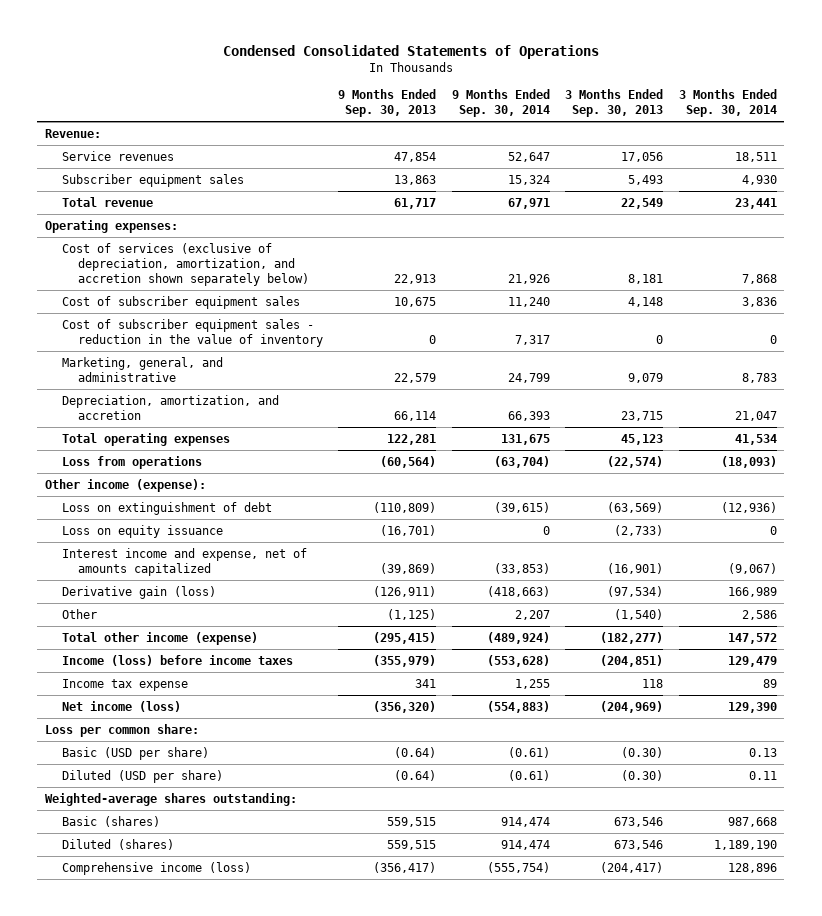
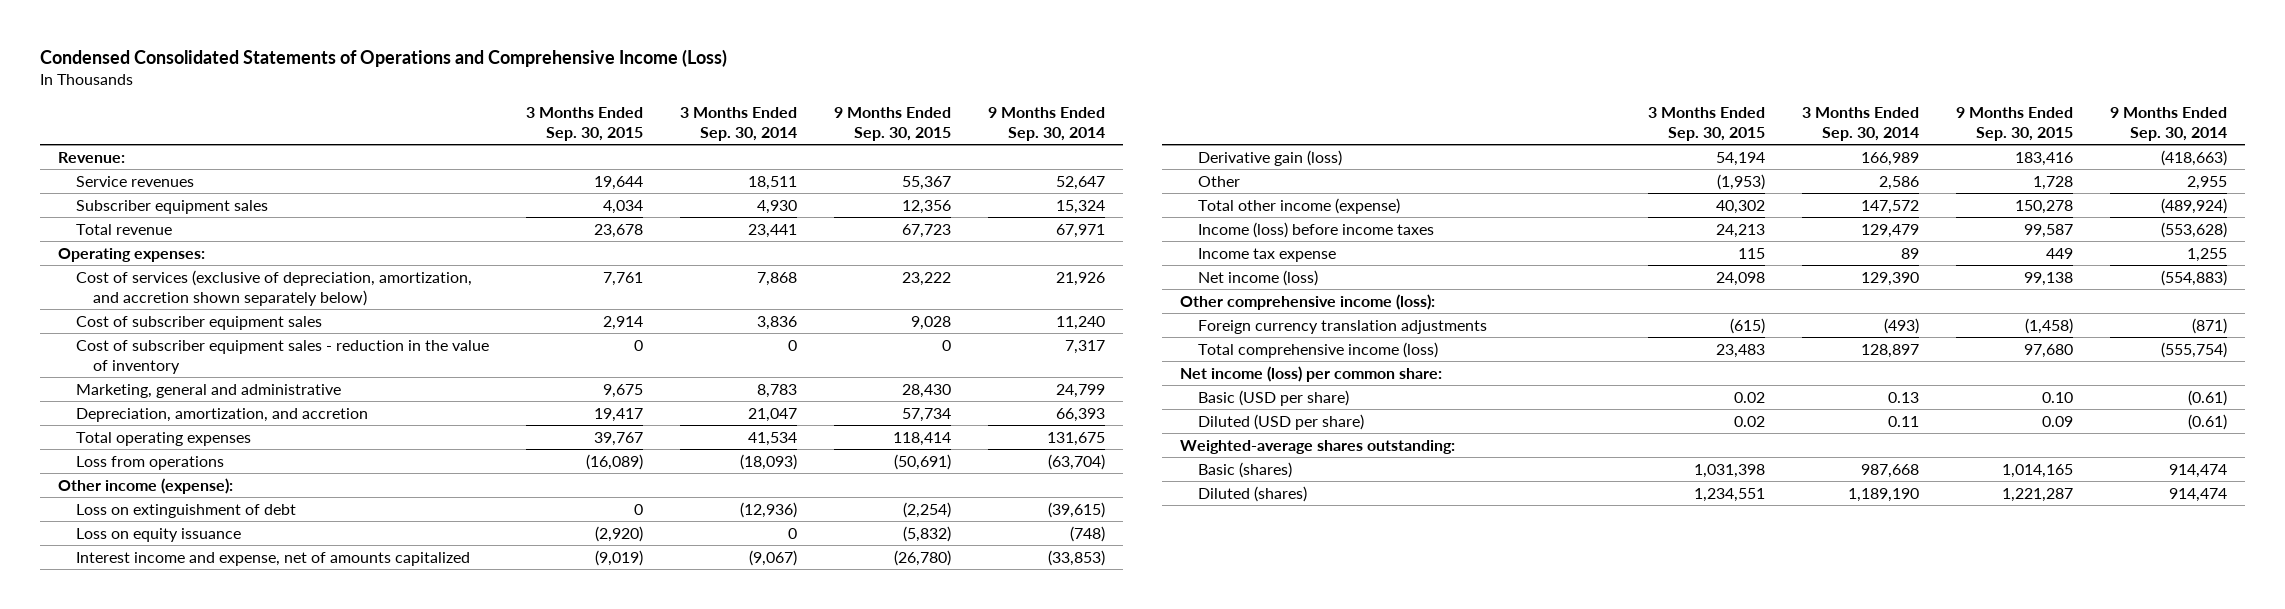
- Condensed Consolidated Statements of Operations
+ Condensed Consolidated Statements of Operations and Comprehensive Income (Loss)
- | 9 Months Ended Sep. 30, 2013 | 9 Months Ended Sep. 30, 2014 | 3 Months Ended Sep. 30, 2013 | 3 Months Ended Sep. 30, 2014
+ | 3 Months Ended Sep. 30, 2015 | 3 Months Ended Sep. 30, 2014 | 9 Months Ended Sep. 30, 2015 | 9 Months Ended Sep. 30, 2014
- Marketing, general, and administrative | 22,579 | 24,799 | 9,079 | 8,783
+ Marketing, general and administrative | 9,675 | 8,783 | 28,430 | 24,799
- Loss on equity issuance | (16,701) | 0 | (2,733) | 0
+ Loss on equity issuance | (2,920) | 0 | (5,832) | (748)
- Other | (1,125) | 2,207 | (1,540) | 2,586
+ Other | (1,953) | 2,586 | 1,728 | 2,955
- Loss per common share:
+ Other comprehensive income (loss):
+ Foreign currency translation adjustments | (615) | (493) | (1,458) | (871)
+ Total comprehensive income (loss) | 23,483 | 128,897 | 97,680 | (555,754)
+ Net income (loss) per common share:
- Comprehensive income (loss) | (356,417) | (555,754) | (204,417) | 128,896

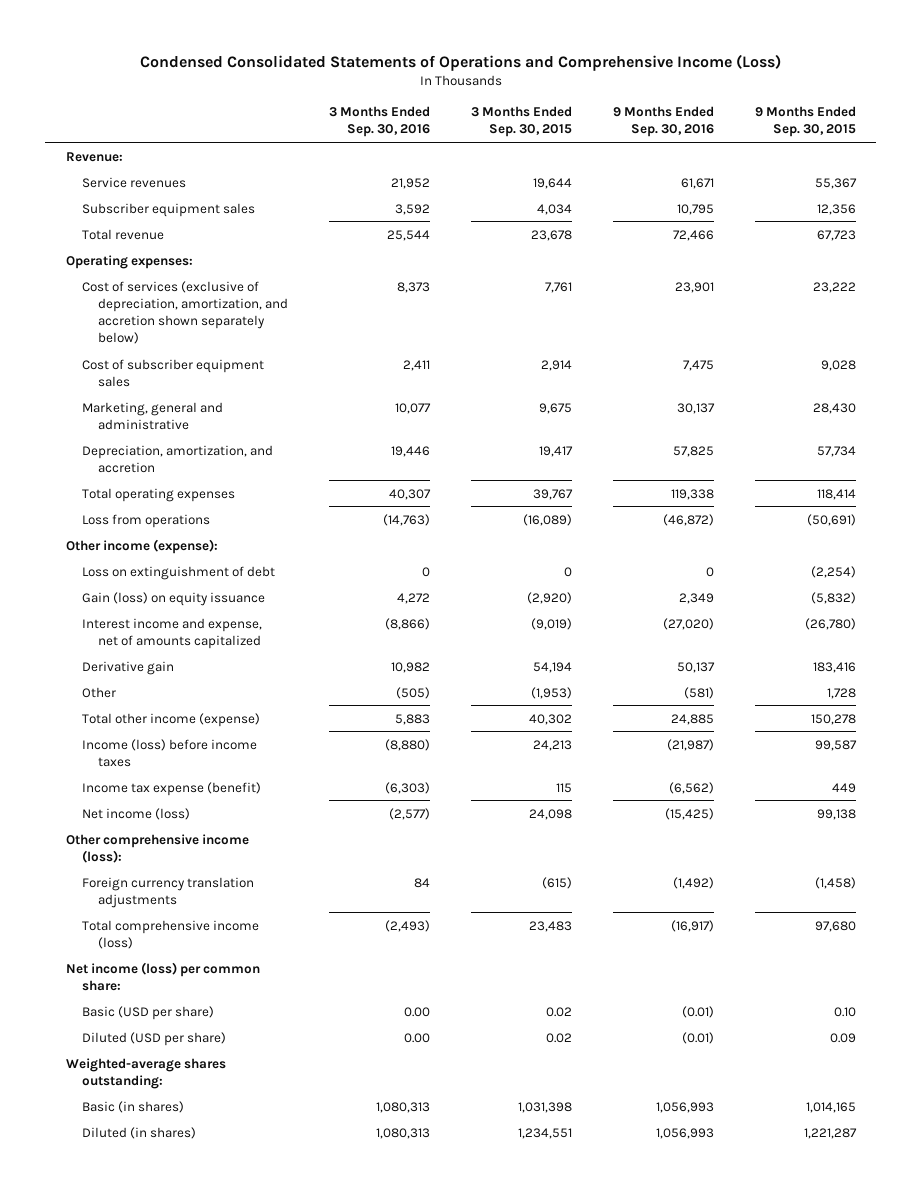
- | 3 Months Ended Sep. 30, 2015 | 3 Months Ended Sep. 30, 2014 | 9 Months Ended Sep. 30, 2015 | 9 Months Ended Sep. 30, 2014
+ | 3 Months Ended Sep. 30, 2016 | 3 Months Ended Sep. 30, 2015 | 9 Months Ended Sep. 30, 2016 | 9 Months Ended Sep. 30, 2015
- Cost of subscriber equipment sales - reduction in the value of inventory | 0 | 0 | 0 | 7,317
- Loss on equity issuance | (2,920) | 0 | (5,832) | (748)
+ Gain (loss) on equity issuance | 4,272 | (2,920) | 2,349 | (5,832)
- Derivative gain (loss) | 54,194 | 166,989 | 183,416 | (418,663)
+ Derivative gain | 10,982 | 54,194 | 50,137 | 183,416
- Income tax expense | 115 | 89 | 449 | 1,255
+ Income tax expense (benefit) | (6,303) | 115 | (6,562) | 449
- Basic (shares) | 1,031,398 | 987,668 | 1,014,165 | 914,474
- Diluted (shares) | 1,234,551 | 1,189,190 | 1,221,287 | 914,474
+ Basic (in shares) | 1,080,313 | 1,031,398 | 1,056,993 | 1,014,165
+ Diluted (in shares) | 1,080,313 | 1,234,551 | 1,056,993 | 1,221,287

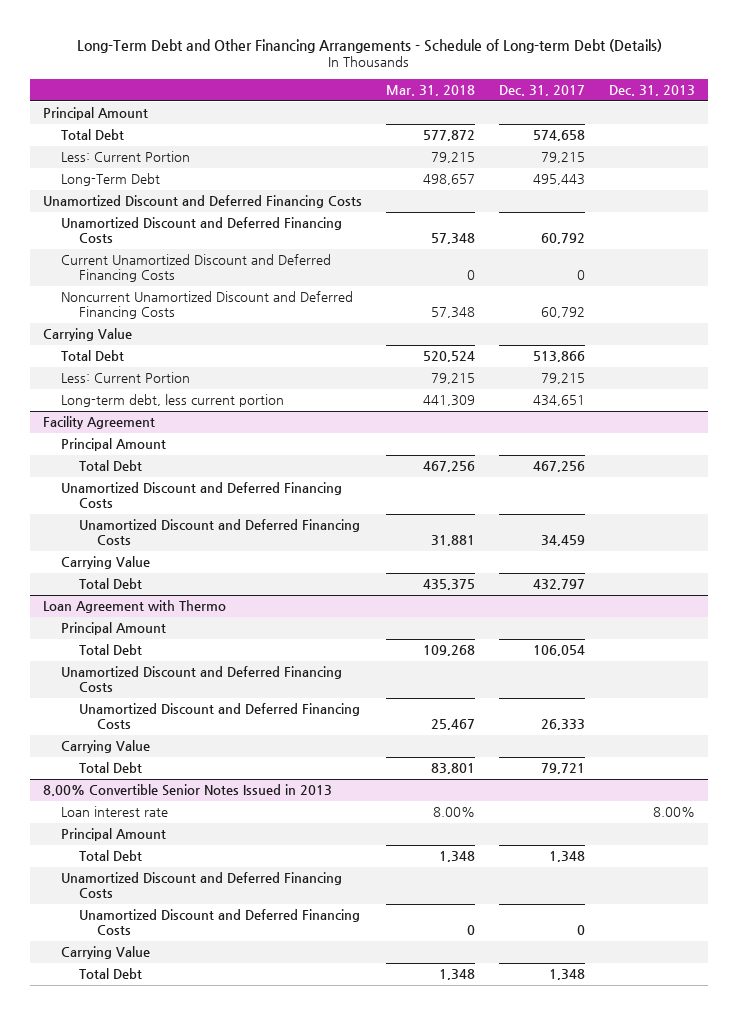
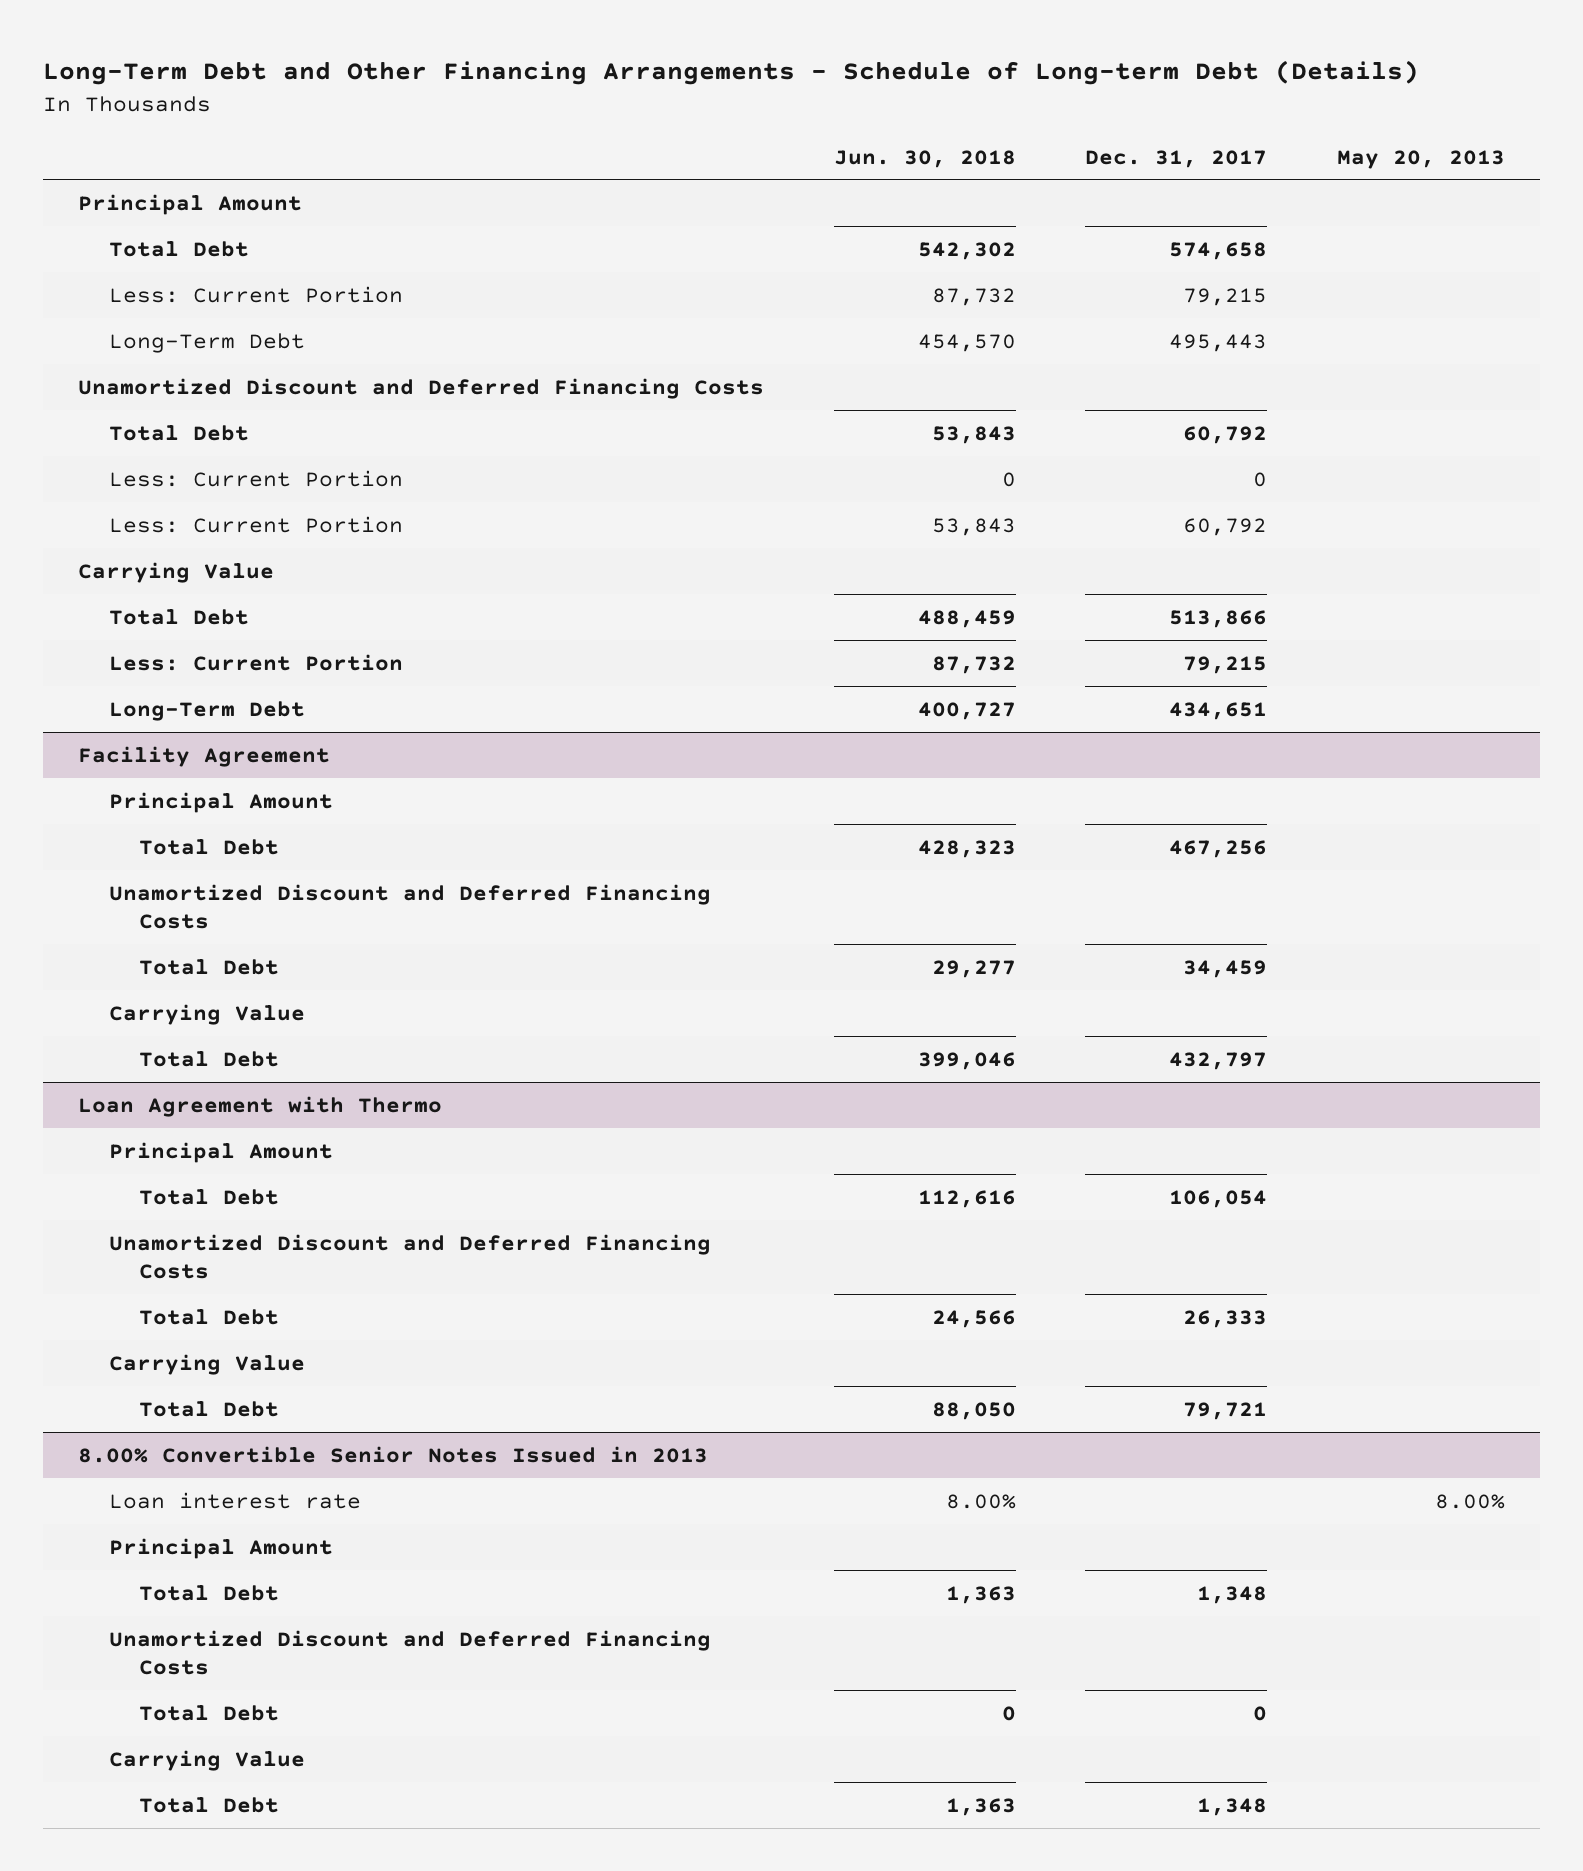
- | Mar. 31, 2018 | Dec. 31, 2017 | Dec. 31, 2013
+ | Jun. 30, 2018 | Dec. 31, 2017 | May 20, 2013
- Unamortized Discount and Deferred Financing Costs | 57,348 | 60,792 |
- Current Unamortized Discount and Deferred Financing Costs | 0 | 0 |
- Noncurrent Unamortized Discount and Deferred Financing Costs | 57,348 | 60,792 |
+ Total Debt | 53,843 | 60,792 |
+ Less: Current Portion | 0 | 0 |
+ Less: Current Portion | 53,843 | 60,792 |
- Long-term debt, less current portion | 441,309 | 434,651 |
+ Long-Term Debt | 400,727 | 434,651 |
@ Facility Agreement
- Unamortized Discount and Deferred Financing Costs | 31,881 | 34,459 |
+ Total Debt | 29,277 | 34,459 |
@ Loan Agreement with Thermo
- Unamortized Discount and Deferred Financing Costs | 25,467 | 26,333 |
+ Total Debt | 24,566 | 26,333 |
@ 8.00% Convertible Senior Notes Issued in 2013
- Unamortized Discount and Deferred Financing Costs | 0 | 0 |
+ Total Debt | 0 | 0 |

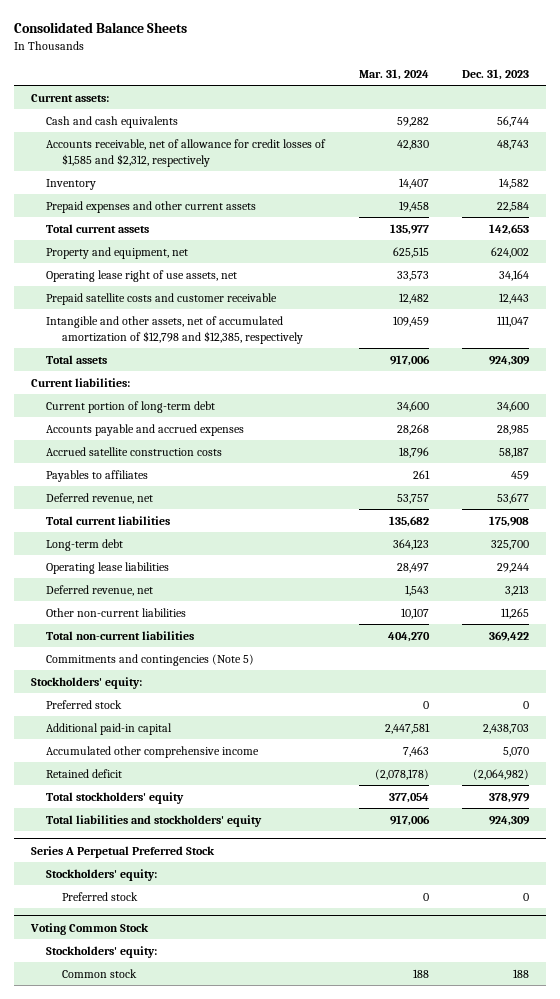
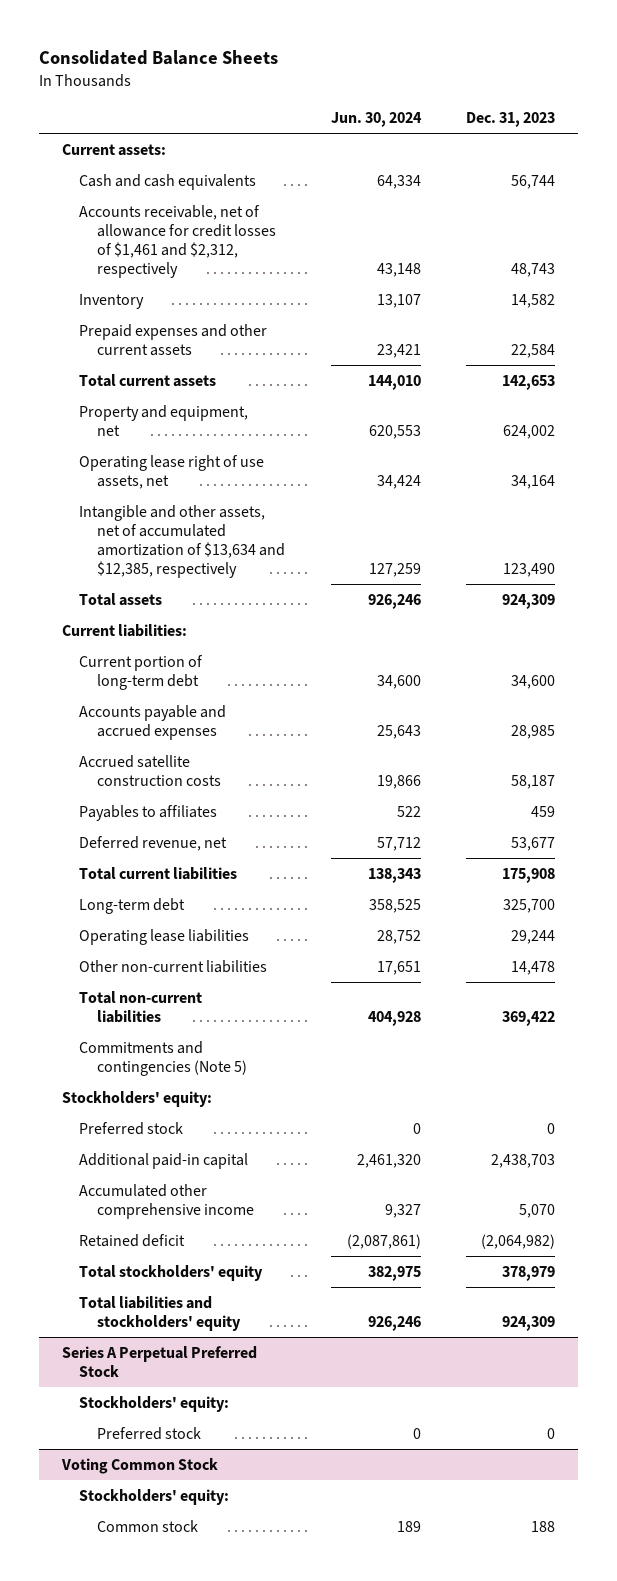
- | Mar. 31, 2024 | Dec. 31, 2023
+ | Jun. 30, 2024 | Dec. 31, 2023
- Accounts receivable, net of allowance for credit losses of $1,585 and $2,312, respectively | 42,830 | 48,743
+ Accounts receivable, net of allowance for credit losses of $1,461 and $2,312, respectively | 43,148 | 48,743
- Prepaid satellite costs and customer receivable | 12,482 | 12,443
- Intangible and other assets, net of accumulated amortization of $12,798 and $12,385, respectively | 109,459 | 111,047
+ Intangible and other assets, net of accumulated amortization of $13,634 and $12,385, respectively | 127,259 | 123,490
- Deferred revenue, net | 1,543 | 3,213
- Other non-current liabilities | 10,107 | 11,265
+ Other non-current liabilities | 17,651 | 14,478

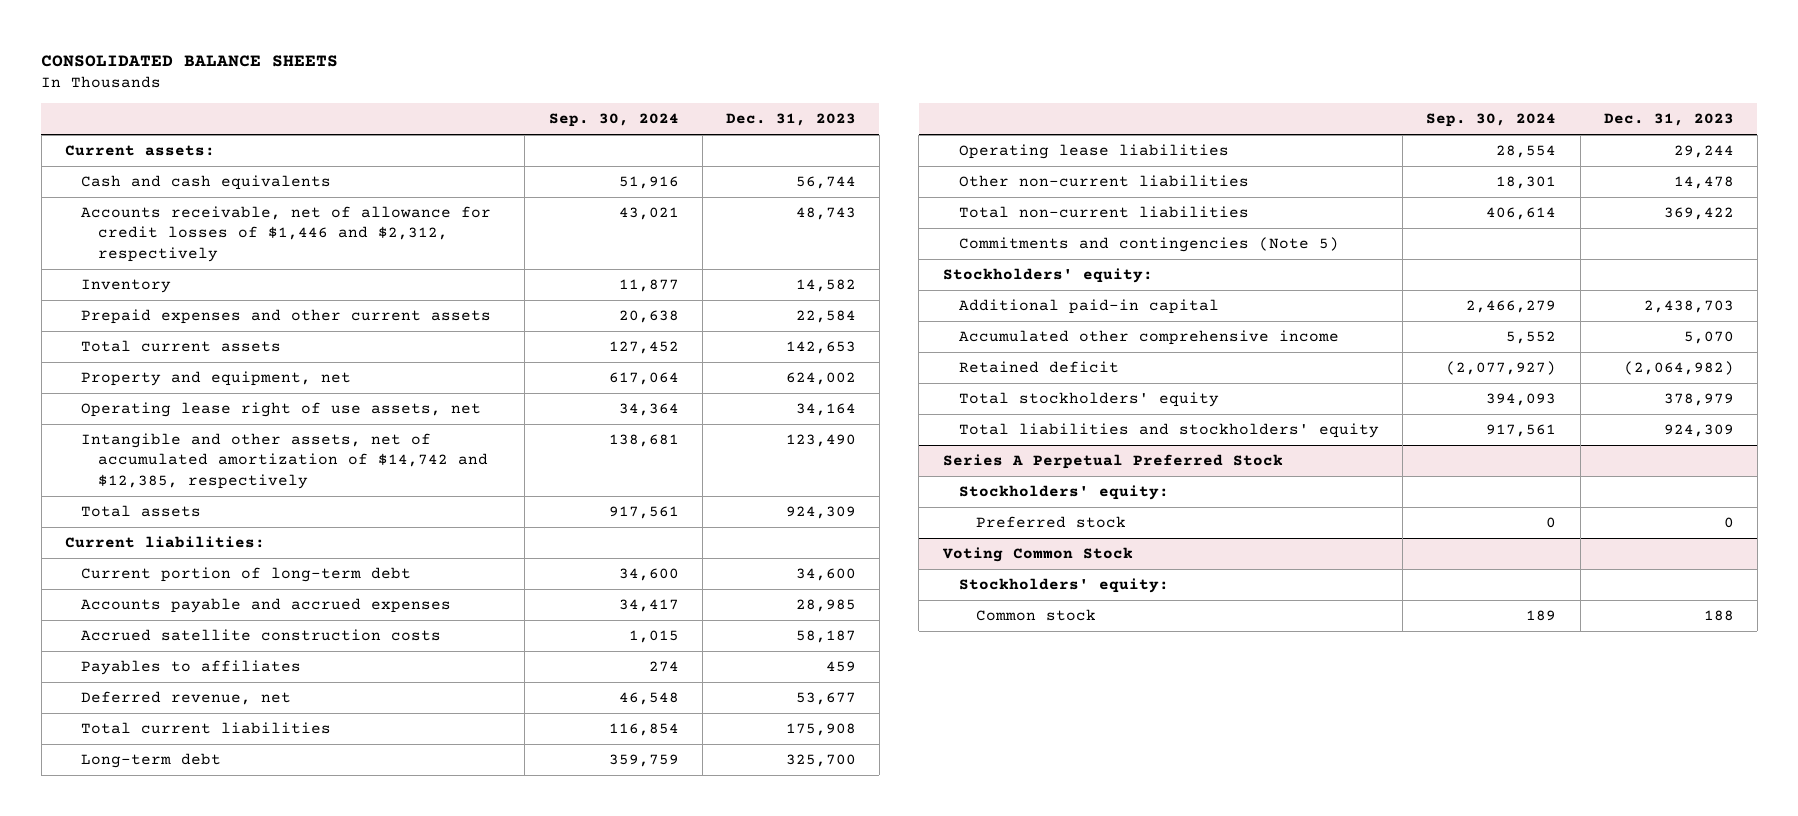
- Consolidated Balance Sheets
+ CONSOLIDATED BALANCE SHEETS
- | Jun. 30, 2024 | Dec. 31, 2023
+ | Sep. 30, 2024 | Dec. 31, 2023
- Accounts receivable, net of allowance for credit losses of $1,461 and $2,312, respectively | 43,148 | 48,743
+ Accounts receivable, net of allowance for credit losses of $1,446 and $2,312, respectively | 43,021 | 48,743
- Intangible and other assets, net of accumulated amortization of $13,634 and $12,385, respectively | 127,259 | 123,490
+ Intangible and other assets, net of accumulated amortization of $14,742 and $12,385, respectively | 138,681 | 123,490
- Preferred stock | 0 | 0

